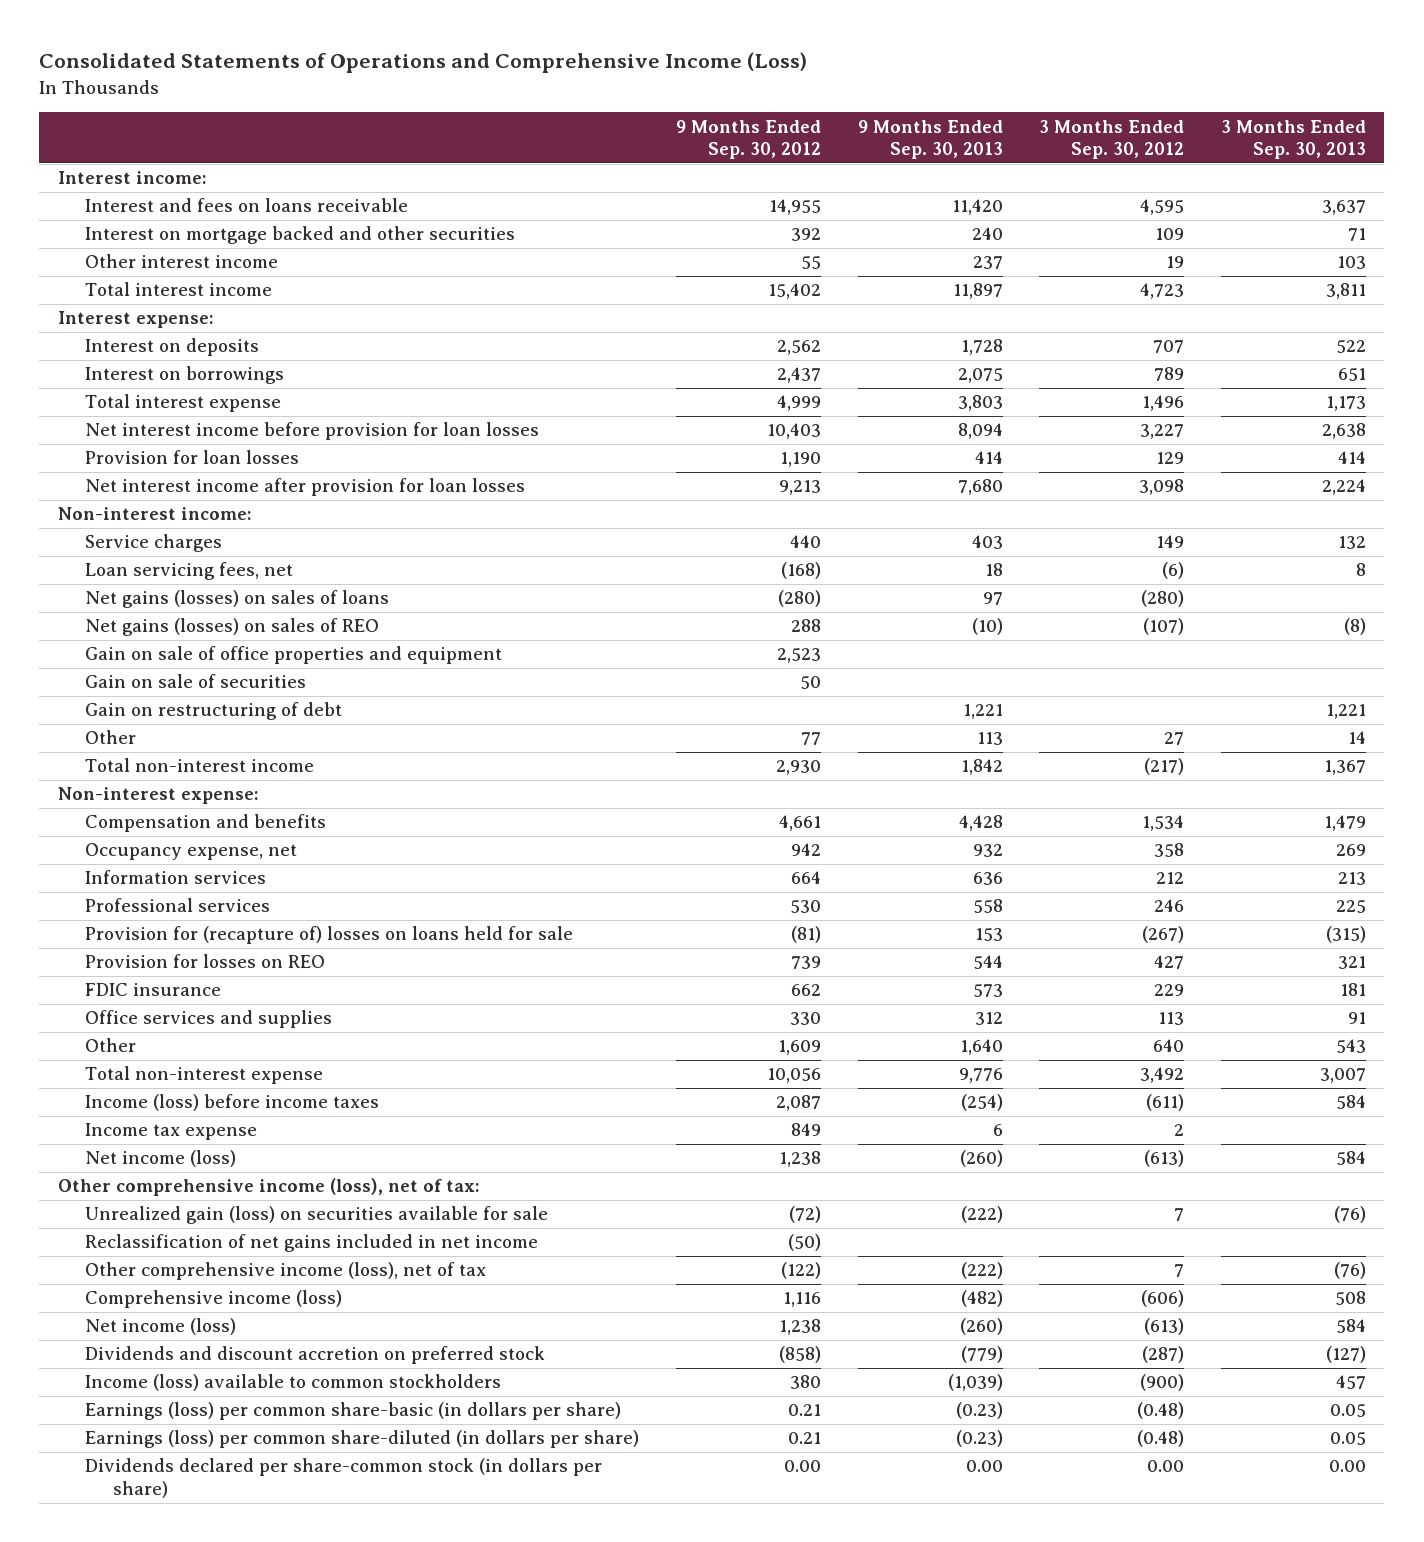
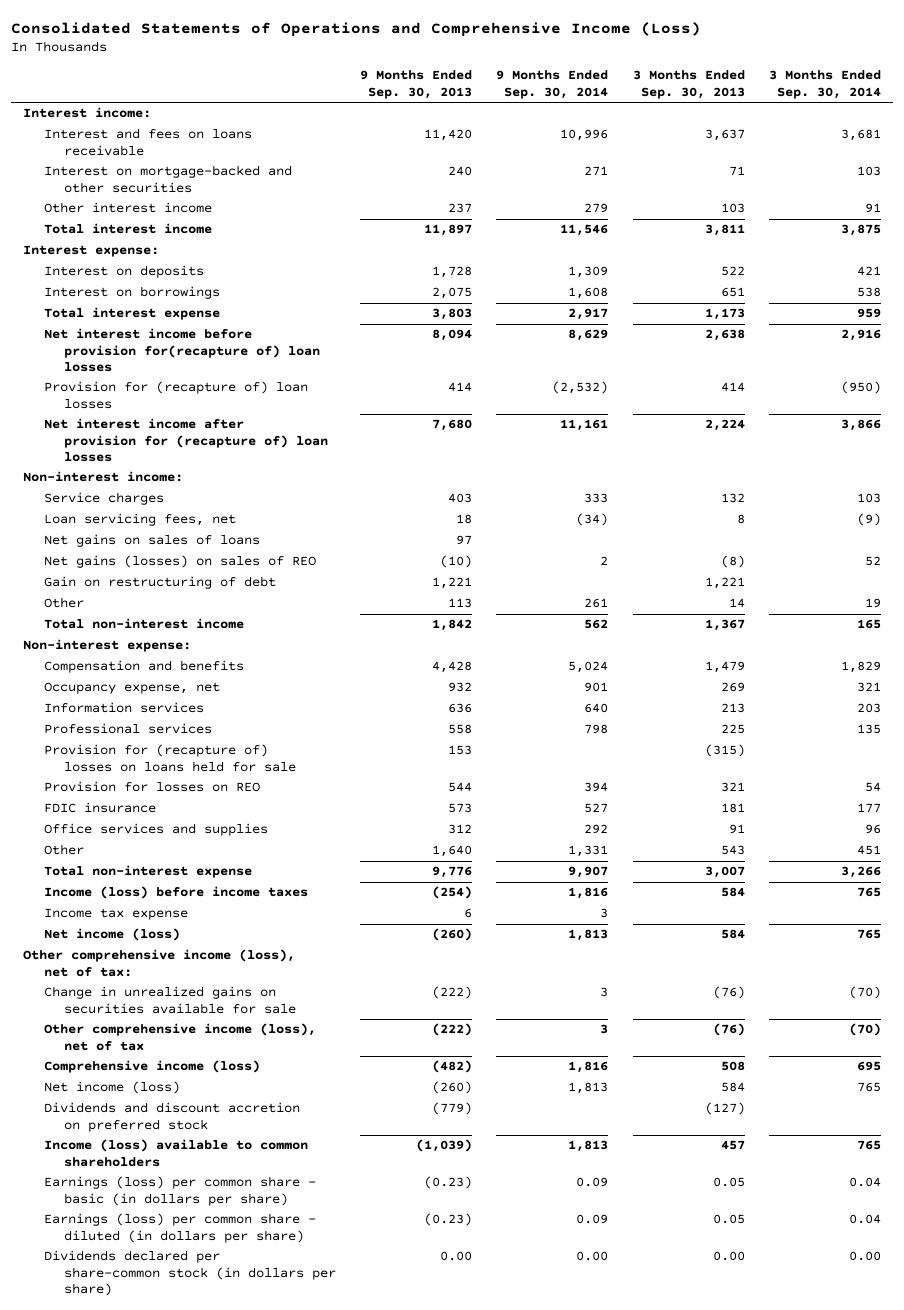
- | 9 Months Ended Sep. 30, 2012 | 9 Months Ended Sep. 30, 2013 | 3 Months Ended Sep. 30, 2012 | 3 Months Ended Sep. 30, 2013
+ | 9 Months Ended Sep. 30, 2013 | 9 Months Ended Sep. 30, 2014 | 3 Months Ended Sep. 30, 2013 | 3 Months Ended Sep. 30, 2014
- Interest on mortgage backed and other securities | 392 | 240 | 109 | 71
+ Interest on mortgage-backed and other securities | 240 | 271 | 71 | 103
- Net interest income before provision for loan losses | 10,403 | 8,094 | 3,227 | 2,638
- Provision for loan losses | 1,190 | 414 | 129 | 414
- Net interest income after provision for loan losses | 9,213 | 7,680 | 3,098 | 2,224
+ Net interest income before provision for(recapture of) loan losses | 8,094 | 8,629 | 2,638 | 2,916
+ Provision for (recapture of) loan losses | 414 | (2,532) | 414 | (950)
+ Net interest income after provision for (recapture of) loan losses | 7,680 | 11,161 | 2,224 | 3,866
- Net gains (losses) on sales of loans | (280) | 97 | (280) |
+ Net gains on sales of loans | 97 | | |
- Gain on sale of office properties and equipment | 2,523 | | |
- Gain on sale of securities | 50 | | |
- Unrealized gain (loss) on securities available for sale | (72) | (222) | 7 | (76)
- Reclassification of net gains included in net income | (50) | | |
+ Change in unrealized gains on securities available for sale | (222) | 3 | (76) | (70)
- Income (loss) available to common stockholders | 380 | (1,039) | (900) | 457
- Earnings (loss) per common share-basic (in dollars per share) | 0.21 | (0.23) | (0.48) | 0.05
- Earnings (loss) per common share-diluted (in dollars per share) | 0.21 | (0.23) | (0.48) | 0.05
+ Income (loss) available to common shareholders | (1,039) | 1,813 | 457 | 765
+ Earnings (loss) per common share - basic (in dollars per share) | (0.23) | 0.09 | 0.05 | 0.04
+ Earnings (loss) per common share - diluted (in dollars per share) | (0.23) | 0.09 | 0.05 | 0.04

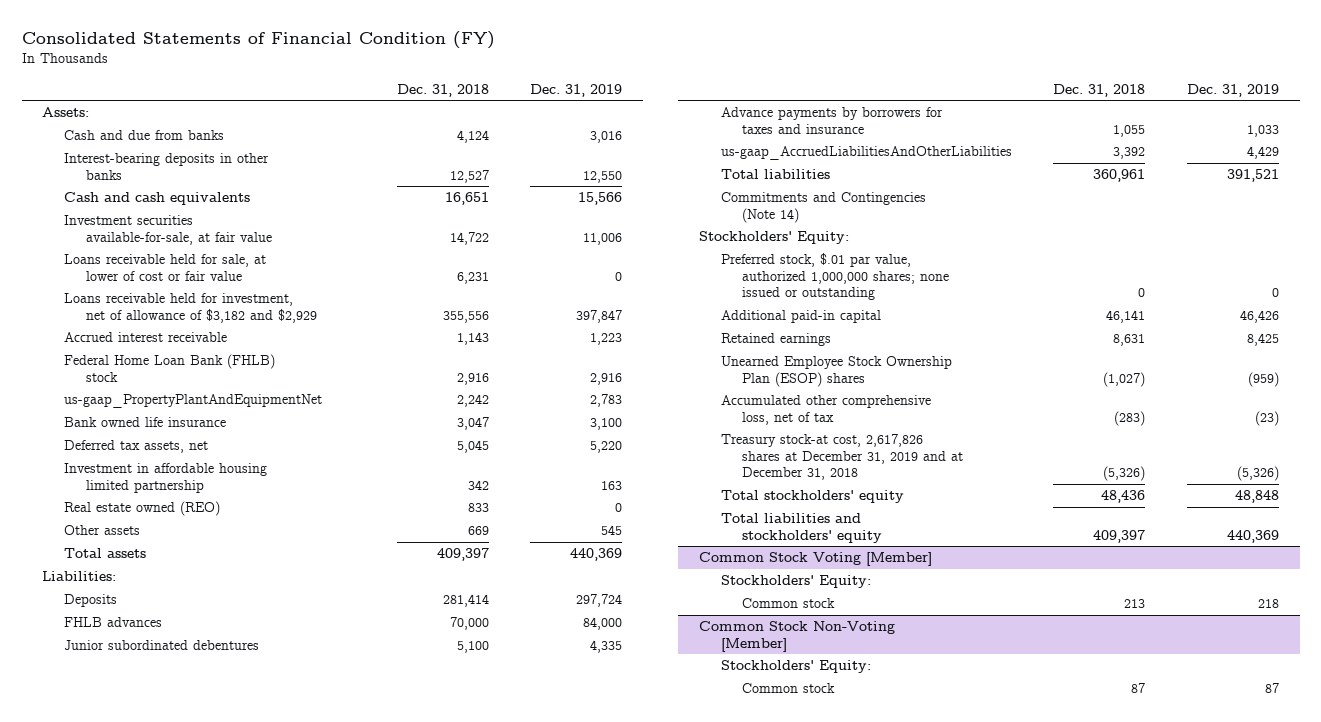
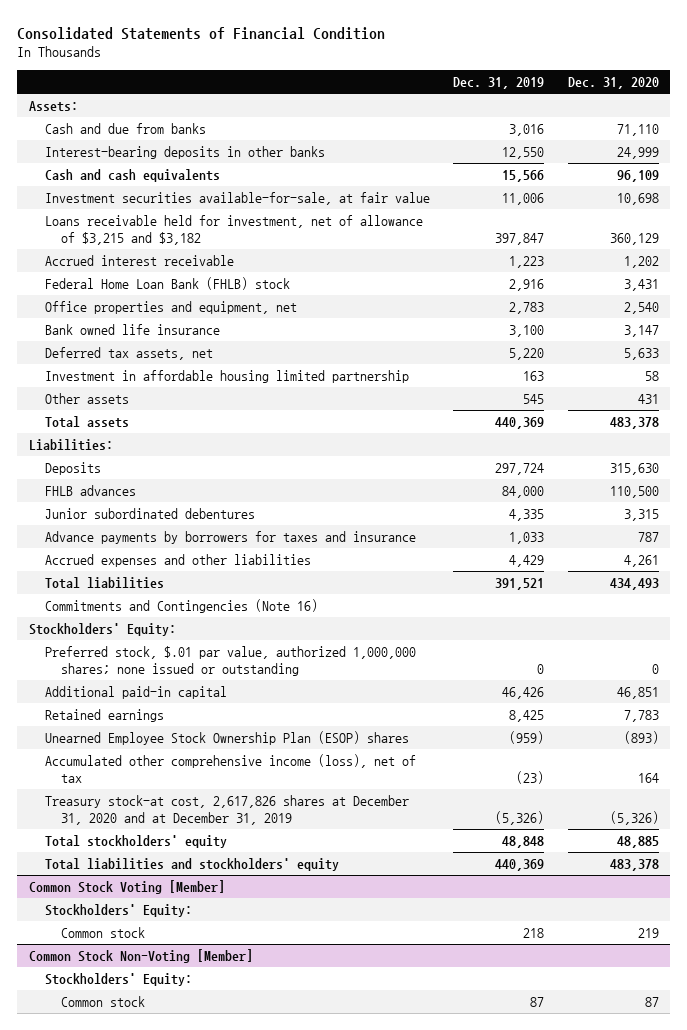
- Consolidated Statements of Financial Condition (FY)
+ Consolidated Statements of Financial Condition
- | Dec. 31, 2018 | Dec. 31, 2019
+ | Dec. 31, 2019 | Dec. 31, 2020
- Loans receivable held for sale, at lower of cost or fair value | 6,231 | 0
- Loans receivable held for investment, net of allowance of $3,182 and $2,929 | 355,556 | 397,847
+ Loans receivable held for investment, net of allowance of $3,215 and $3,182 | 397,847 | 360,129
- us-gaap_PropertyPlantAndEquipmentNet | 2,242 | 2,783
+ Office properties and equipment, net | 2,783 | 2,540
- Real estate owned (REO) | 833 | 0
- us-gaap_AccruedLiabilitiesAndOtherLiabilities | 3,392 | 4,429
+ Accrued expenses and other liabilities | 4,429 | 4,261
- Commitments and Contingencies (Note 14)
+ Commitments and Contingencies (Note 16)
- Accumulated other comprehensive loss, net of tax | (283) | (23)
- Treasury stock-at cost, 2,617,826 shares at December 31, 2019 and at December 31, 2018 | (5,326) | (5,326)
+ Accumulated other comprehensive income (loss), net of tax | (23) | 164
+ Treasury stock-at cost, 2,617,826 shares at December 31, 2020 and at December 31, 2019 | (5,326) | (5,326)

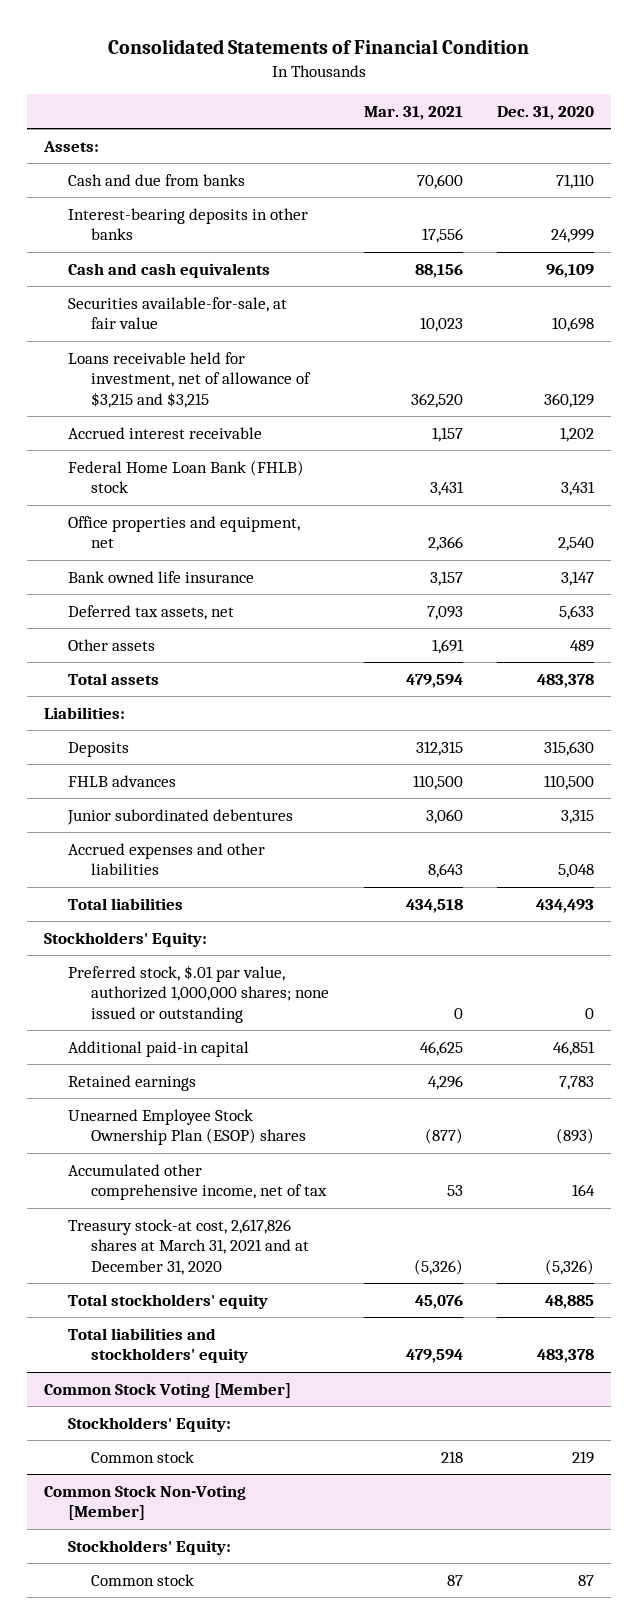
- | Dec. 31, 2019 | Dec. 31, 2020
+ | Mar. 31, 2021 | Dec. 31, 2020
- Investment securities available-for-sale, at fair value | 11,006 | 10,698
- Loans receivable held for investment, net of allowance of $3,215 and $3,182 | 397,847 | 360,129
+ Securities available-for-sale, at fair value | 10,023 | 10,698
+ Loans receivable held for investment, net of allowance of $3,215 and $3,215 | 362,520 | 360,129
- Investment in affordable housing limited partnership | 163 | 58
- Other assets | 545 | 431
+ Other assets | 1,691 | 489
- Advance payments by borrowers for taxes and insurance | 1,033 | 787
- Accrued expenses and other liabilities | 4,429 | 4,261
+ Accrued expenses and other liabilities | 8,643 | 5,048
- Commitments and Contingencies (Note 16)
- Accumulated other comprehensive income (loss), net of tax | (23) | 164
- Treasury stock-at cost, 2,617,826 shares at December 31, 2020 and at December 31, 2019 | (5,326) | (5,326)
+ Accumulated other comprehensive income, net of tax | 53 | 164
+ Treasury stock-at cost, 2,617,826 shares at March 31, 2021 and at December 31, 2020 | (5,326) | (5,326)

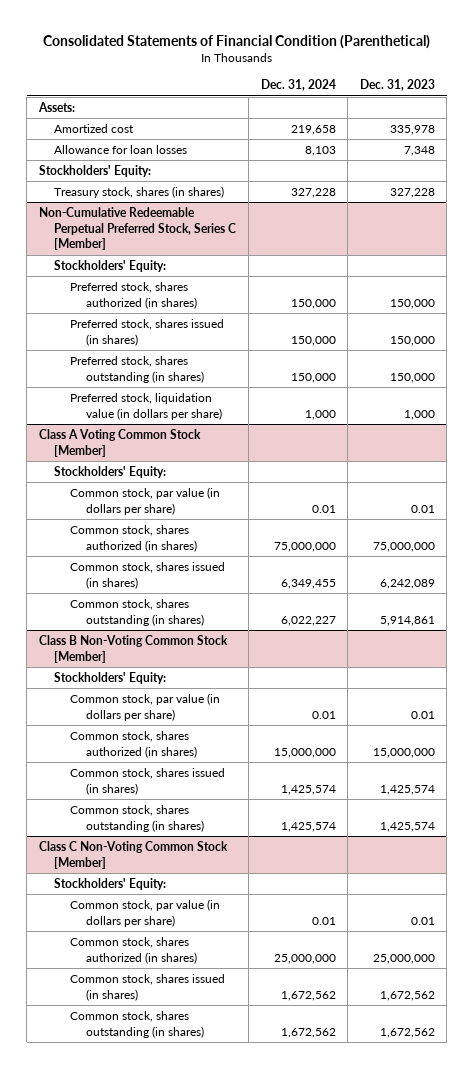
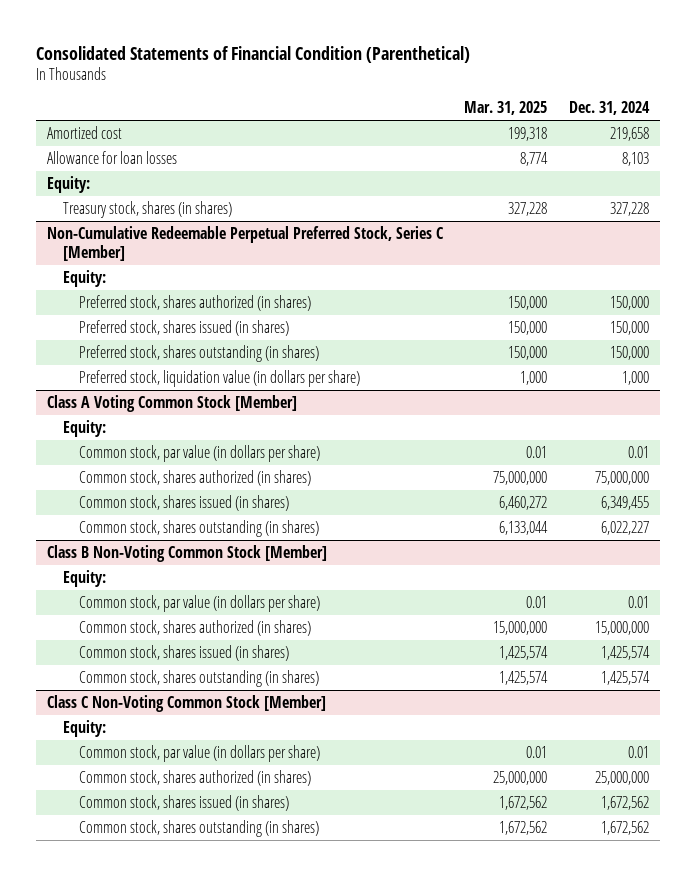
- | Dec. 31, 2024 | Dec. 31, 2023
+ | Mar. 31, 2025 | Dec. 31, 2024
- Assets:
- Stockholders' Equity:
+ Equity:
@ Non-Cumulative Redeemable Perpetual Preferred Stock, Series C [Member]
- Stockholders' Equity:
+ Equity:
@ Class A Voting Common Stock [Member]
- Stockholders' Equity:
+ Equity:
@ Class B Non-Voting Common Stock [Member]
- Stockholders' Equity:
+ Equity:
@ Class C Non-Voting Common Stock [Member]
- Stockholders' Equity:
+ Equity:

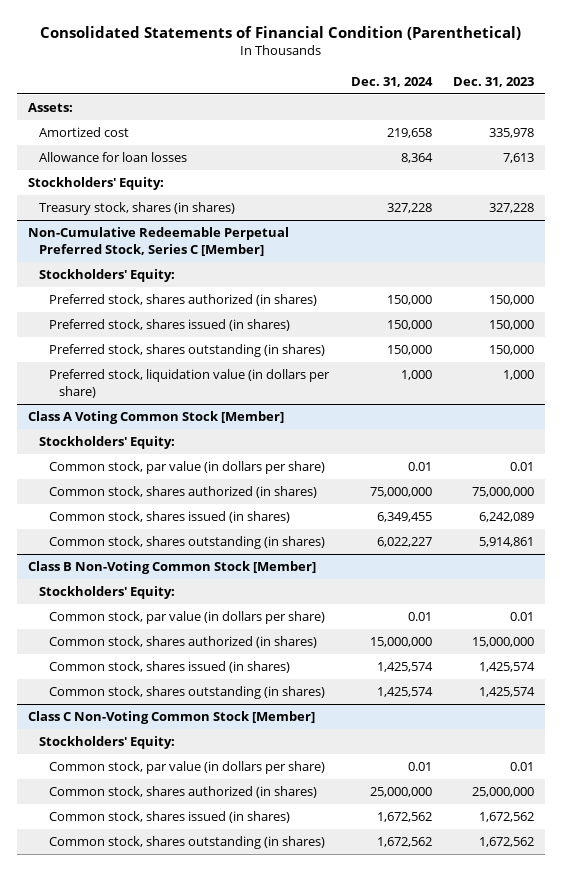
- | Mar. 31, 2025 | Dec. 31, 2024
+ | Dec. 31, 2024 | Dec. 31, 2023
+ Assets:
- Allowance for loan losses | 8,774 | 8,103
- Equity:
+ Allowance for loan losses | 8,364 | 7,613
+ Stockholders' Equity:
@ Non-Cumulative Redeemable Perpetual Preferred Stock, Series C [Member]
- Equity:
+ Stockholders' Equity:
@ Class A Voting Common Stock [Member]
- Equity:
+ Stockholders' Equity:
@ Class B Non-Voting Common Stock [Member]
- Equity:
+ Stockholders' Equity:
@ Class C Non-Voting Common Stock [Member]
- Equity:
+ Stockholders' Equity:

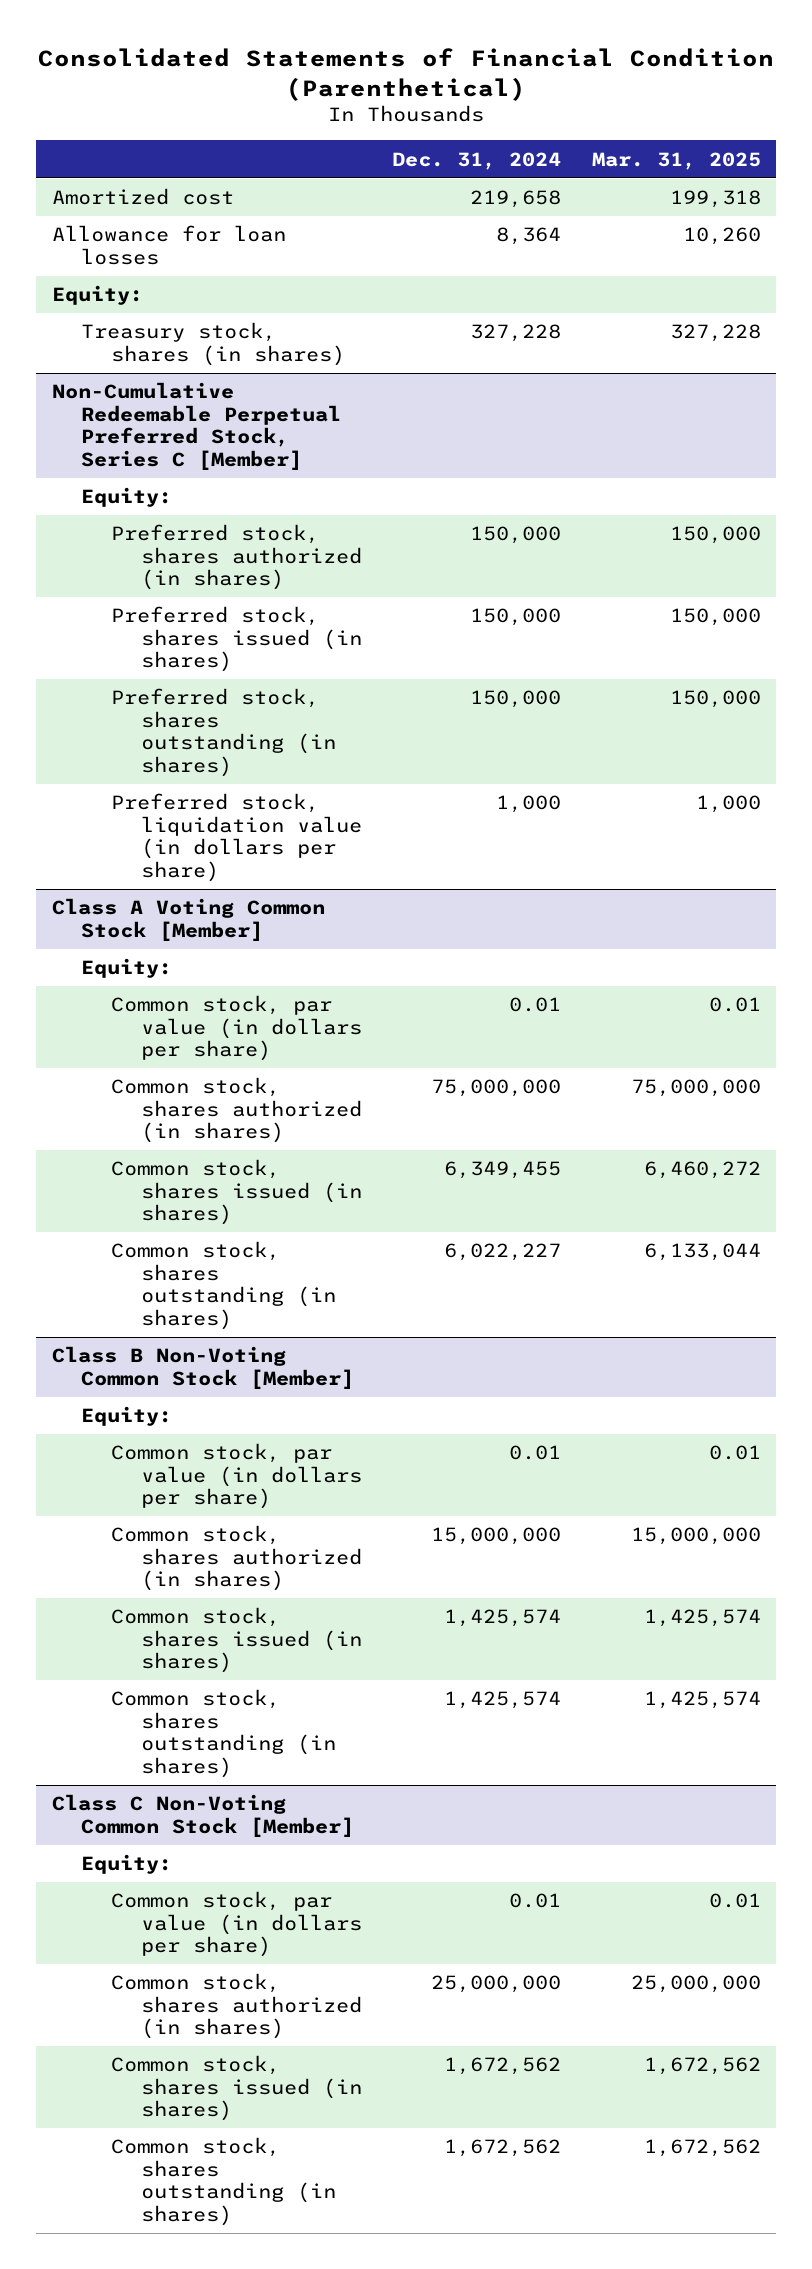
- | Dec. 31, 2024 | Dec. 31, 2023
+ | Dec. 31, 2024 | Mar. 31, 2025
- Assets:
- Stockholders' Equity:
+ Equity:
@ Non-Cumulative Redeemable Perpetual Preferred Stock, Series C [Member]
- Stockholders' Equity:
+ Equity:
@ Class A Voting Common Stock [Member]
- Stockholders' Equity:
+ Equity:
@ Class B Non-Voting Common Stock [Member]
- Stockholders' Equity:
+ Equity:
@ Class C Non-Voting Common Stock [Member]
- Stockholders' Equity:
+ Equity:

